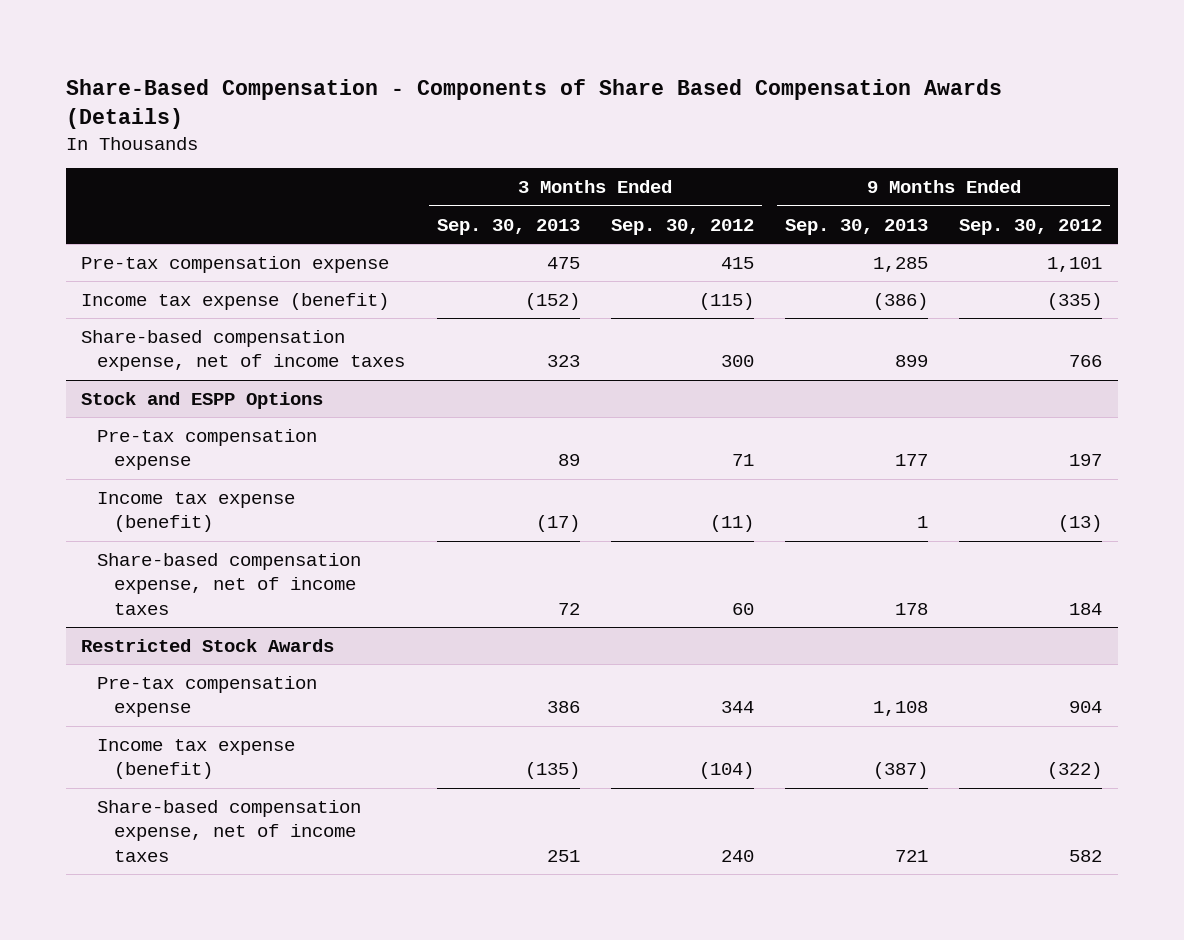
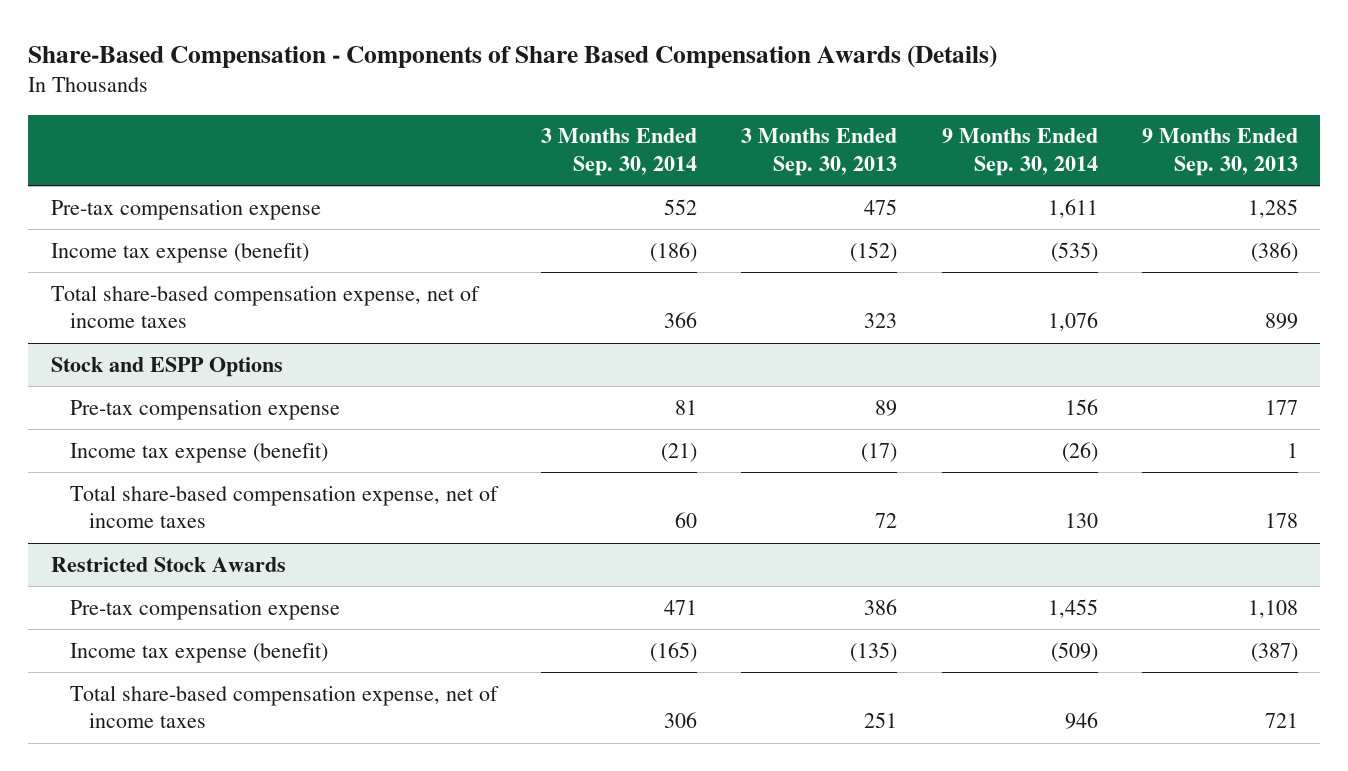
- | 3 Months Ended Sep. 30, 2013 | 3 Months Ended Sep. 30, 2012 | 9 Months Ended Sep. 30, 2013 | 9 Months Ended Sep. 30, 2012
+ | 3 Months Ended Sep. 30, 2014 | 3 Months Ended Sep. 30, 2013 | 9 Months Ended Sep. 30, 2014 | 9 Months Ended Sep. 30, 2013
- Share-based compensation expense, net of income taxes | 323 | 300 | 899 | 766
+ Total share-based compensation expense, net of income taxes | 366 | 323 | 1,076 | 899
@ Stock and ESPP Options
- Share-based compensation expense, net of income taxes | 72 | 60 | 178 | 184
+ Total share-based compensation expense, net of income taxes | 60 | 72 | 130 | 178
@ Restricted Stock Awards
- Share-based compensation expense, net of income taxes | 251 | 240 | 721 | 582
+ Total share-based compensation expense, net of income taxes | 306 | 251 | 946 | 721

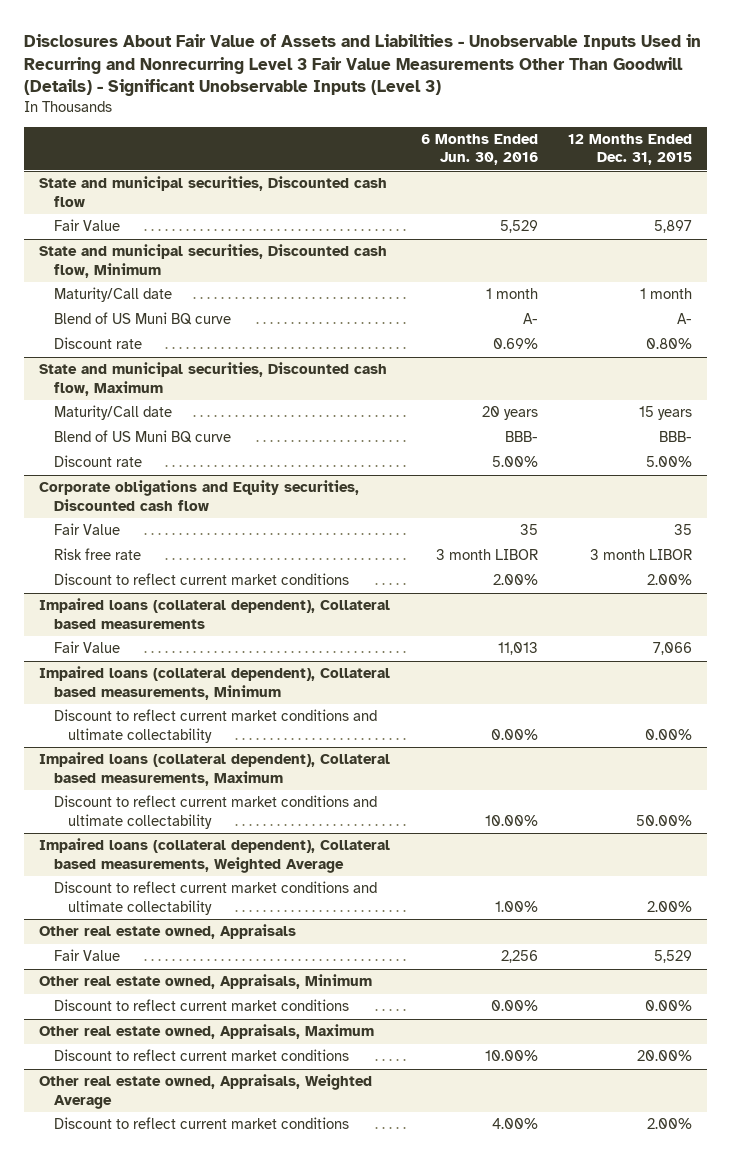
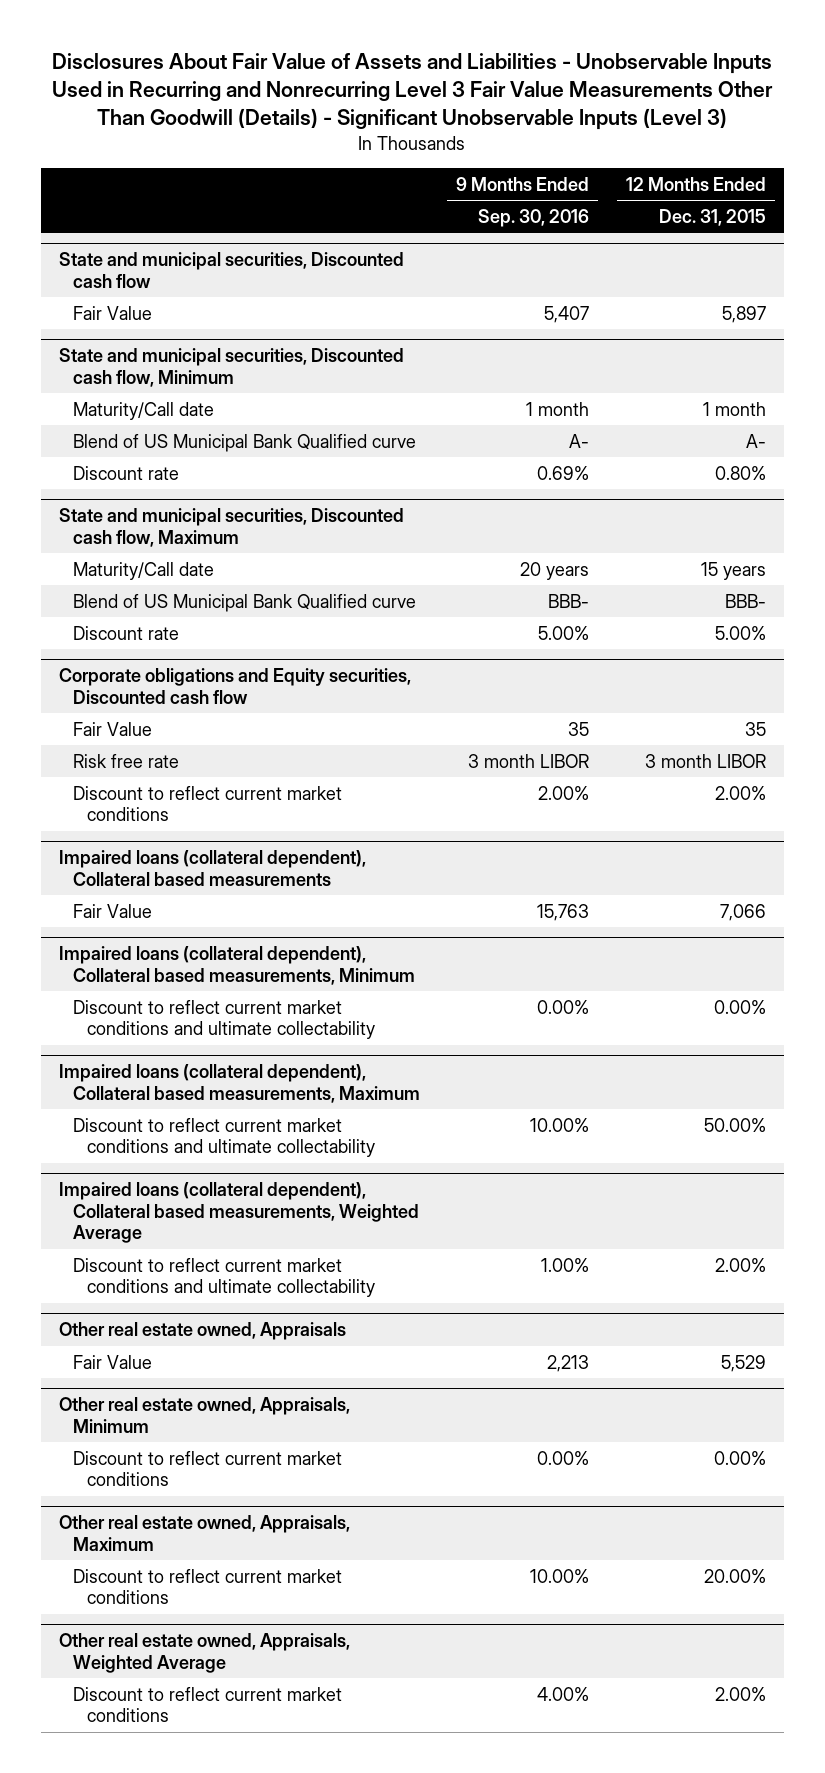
- | 6 Months Ended Jun. 30, 2016 | 12 Months Ended Dec. 31, 2015
+ | 9 Months Ended Sep. 30, 2016 | 12 Months Ended Dec. 31, 2015
@ State and municipal securities, Discounted cash flow, Minimum
- Blend of US Muni BQ curve | A- | A-
+ Blend of US Municipal Bank Qualified curve | A- | A-
@ State and municipal securities, Discounted cash flow, Maximum
- Blend of US Muni BQ curve | BBB- | BBB-
+ Blend of US Municipal Bank Qualified curve | BBB- | BBB-

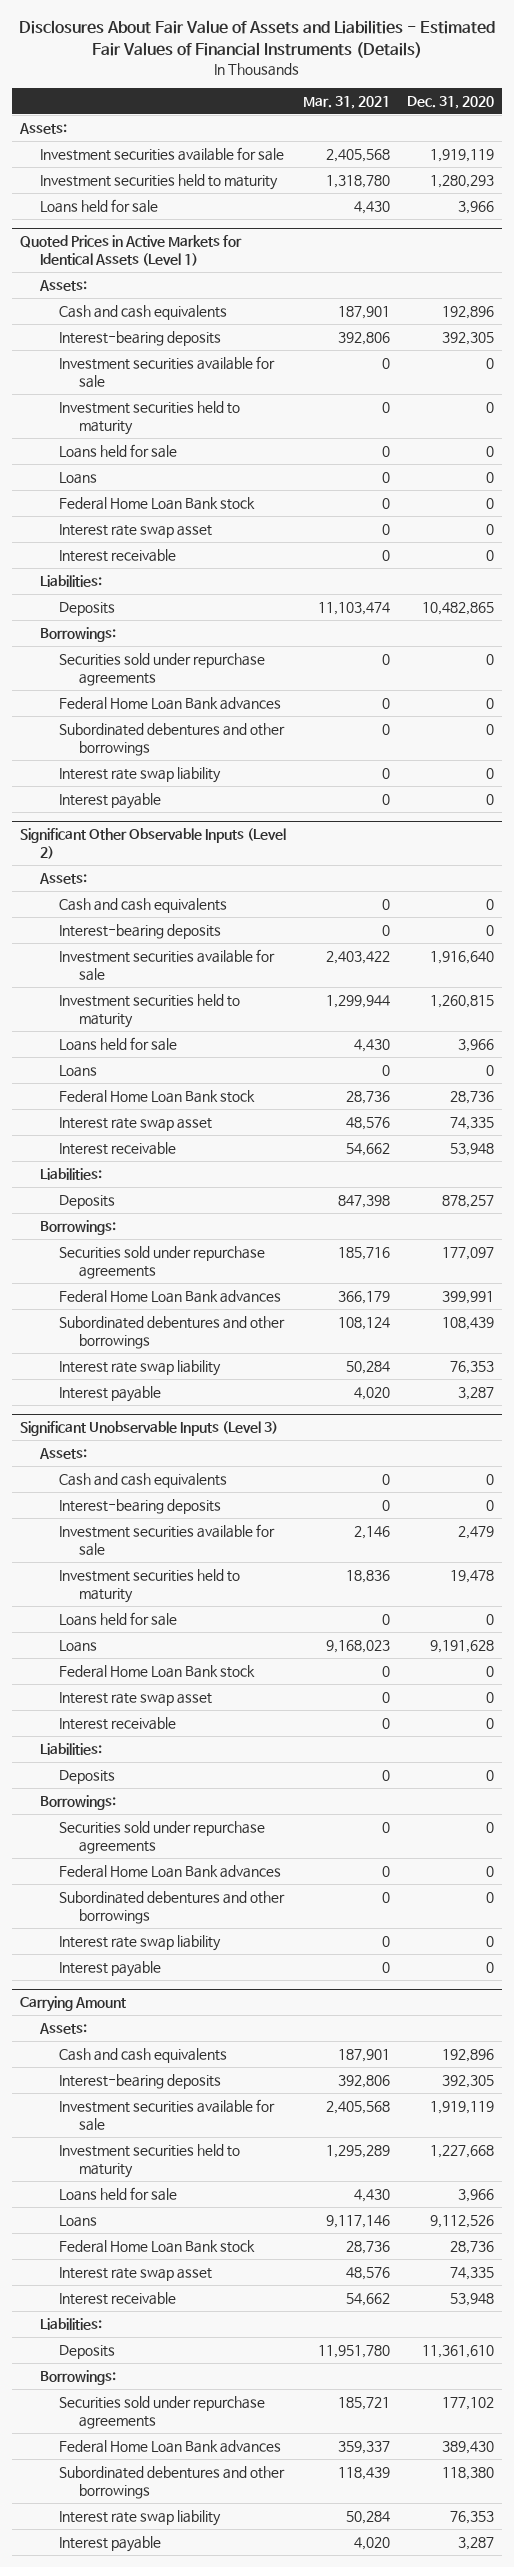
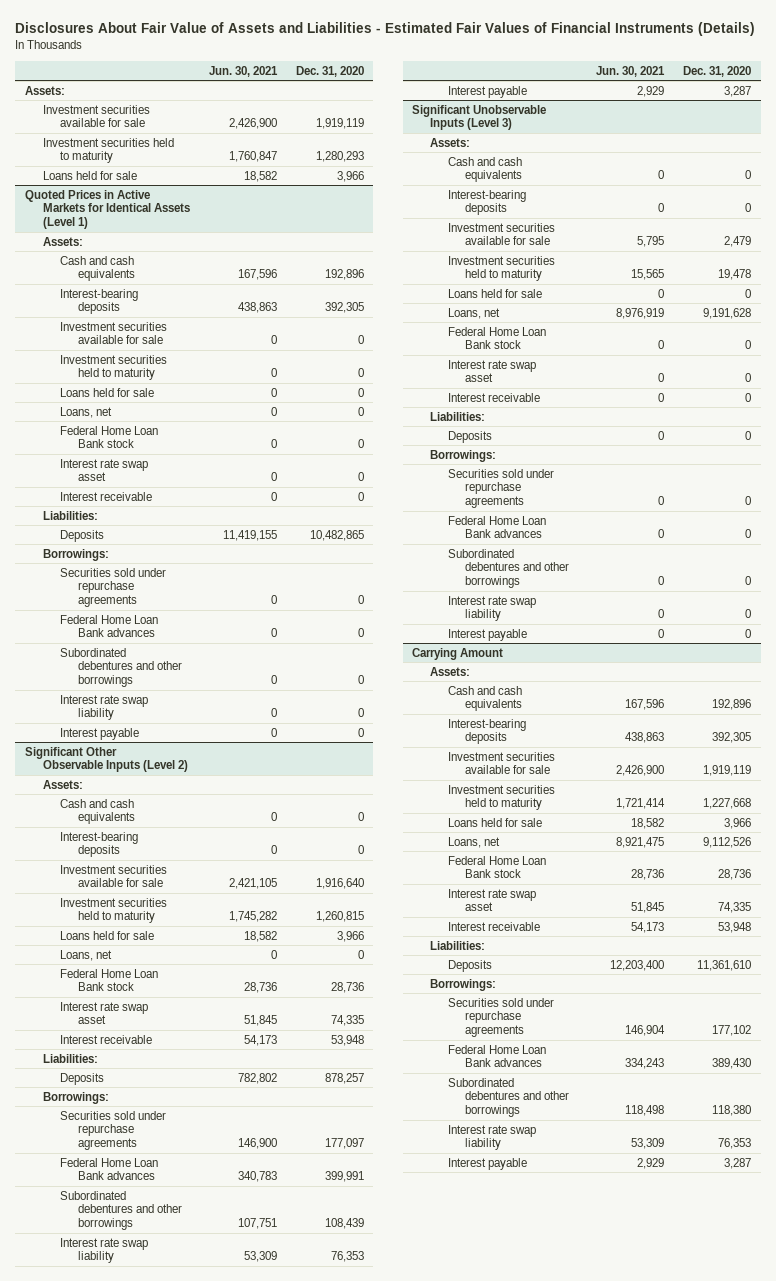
- | Mar. 31, 2021 | Dec. 31, 2020
+ | Jun. 30, 2021 | Dec. 31, 2020
@ Quoted Prices in Active Markets for Identical Assets (Level 1)
- Loans | 0 | 0
+ Loans, net | 0 | 0
@ Significant Other Observable Inputs (Level 2)
- Loans | 0 | 0
+ Loans, net | 0 | 0
@ Significant Unobservable Inputs (Level 3)
- Loans | 9,168,023 | 9,191,628
+ Loans, net | 8,976,919 | 9,191,628
@ Carrying Amount
- Loans | 9,117,146 | 9,112,526
+ Loans, net | 8,921,475 | 9,112,526

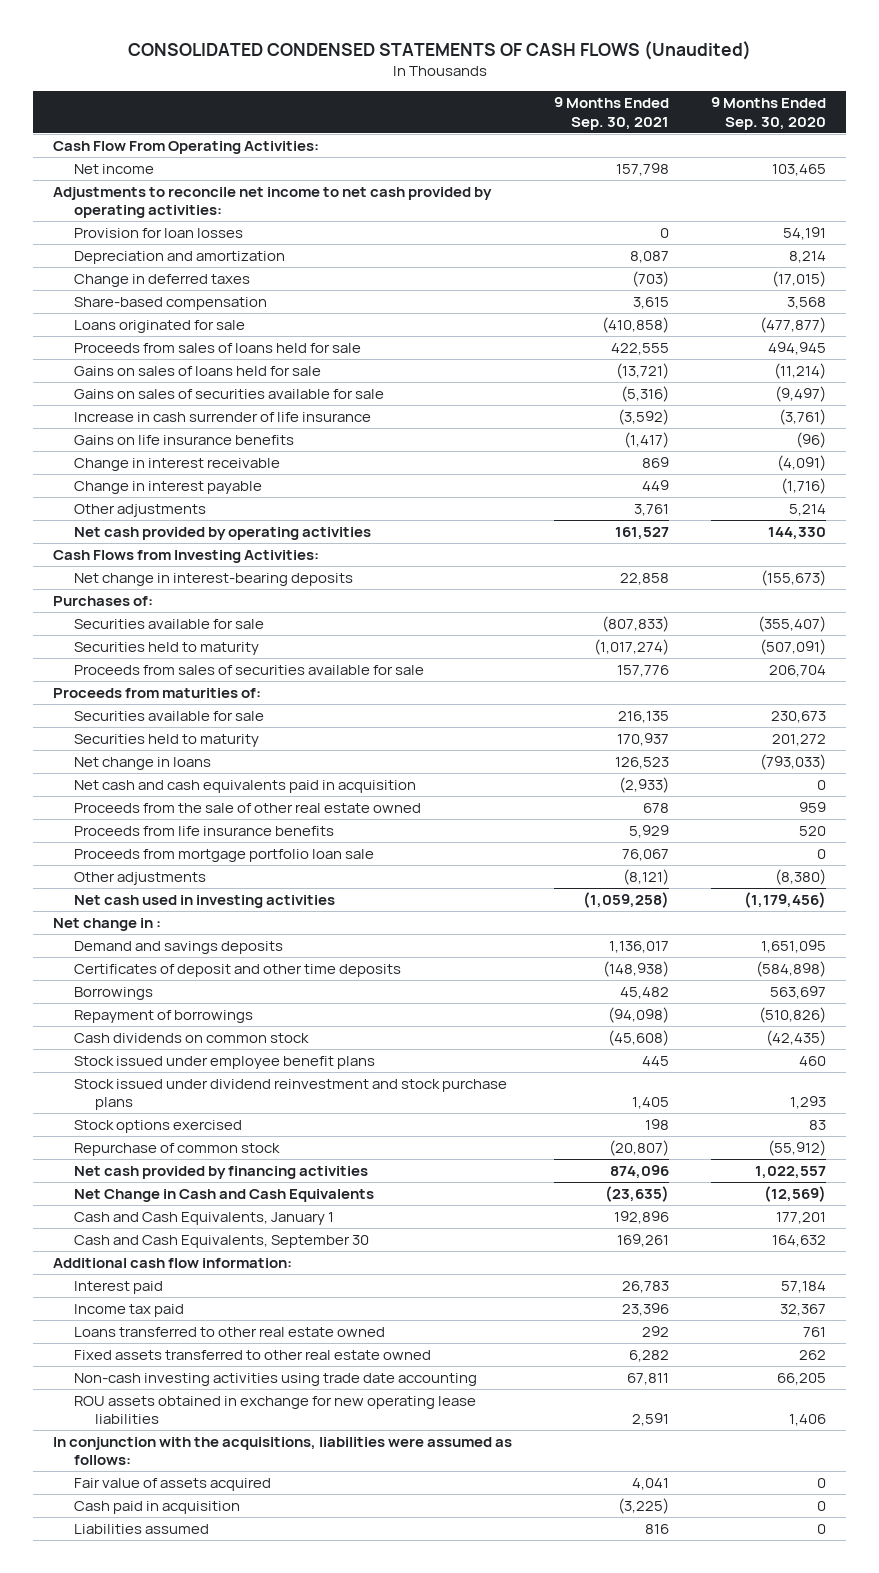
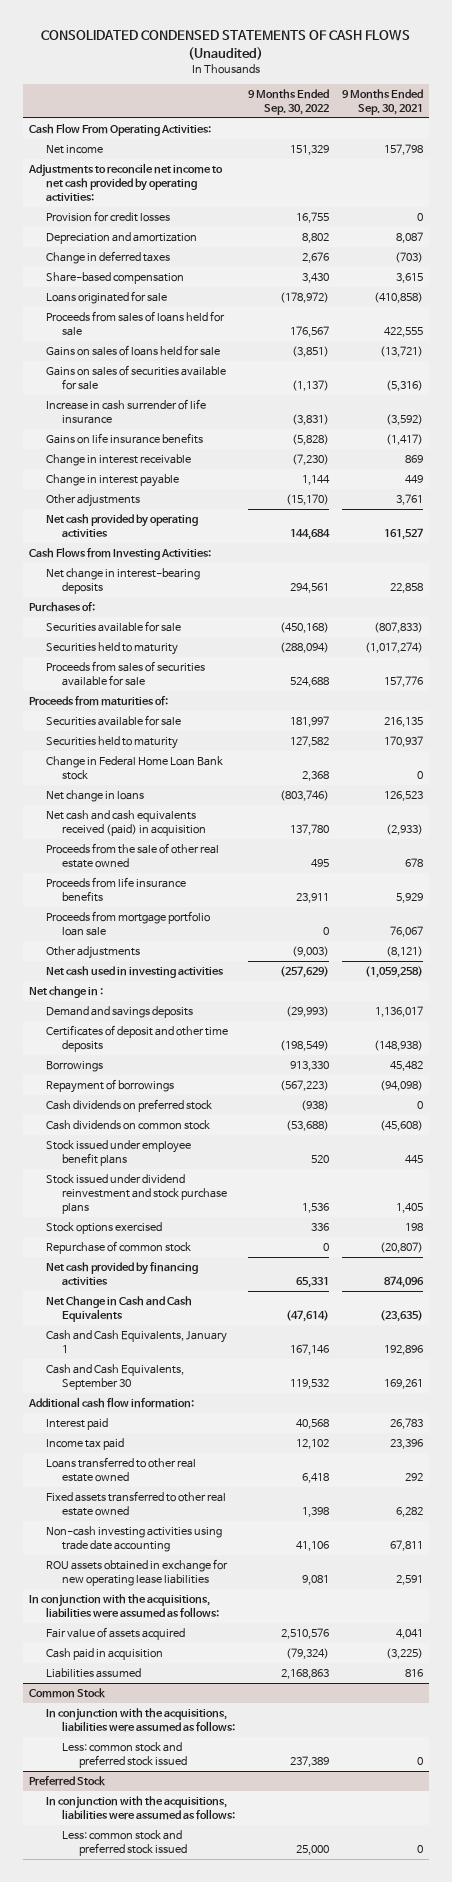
- | 9 Months Ended Sep. 30, 2021 | 9 Months Ended Sep. 30, 2020
+ | 9 Months Ended Sep. 30, 2022 | 9 Months Ended Sep. 30, 2021
- Provision for loan losses | 0 | 54,191
+ Provision for credit losses | 16,755 | 0
+ Change in Federal Home Loan Bank stock | 2,368 | 0
- Net cash and cash equivalents paid in acquisition | (2,933) | 0
+ Net cash and cash equivalents received (paid) in acquisition | 137,780 | (2,933)
+ Cash dividends on preferred stock | (938) | 0
+ Common Stock
+ In conjunction with the acquisitions, liabilities were assumed as follows:
+ Less: common stock and preferred stock issued | 237,389 | 0
+ Preferred Stock
+ In conjunction with the acquisitions, liabilities were assumed as follows:
+ Less: common stock and preferred stock issued | 25,000 | 0

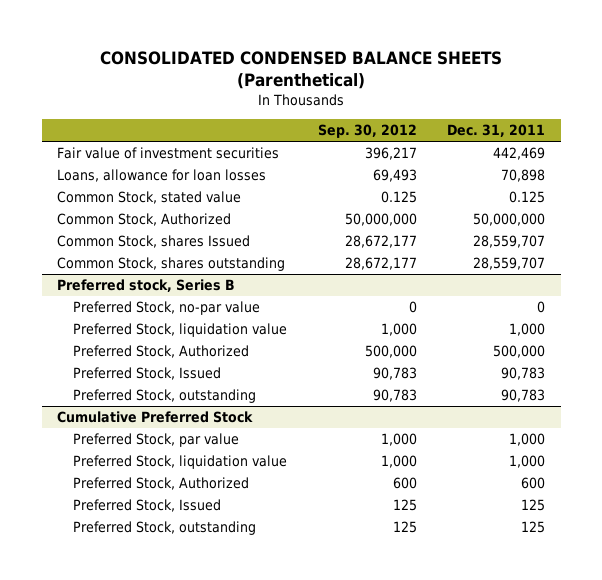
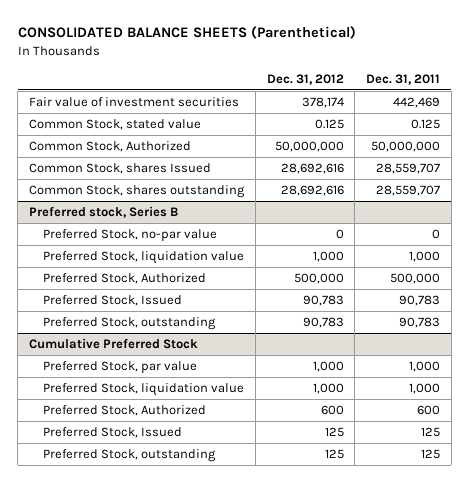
- CONSOLIDATED CONDENSED BALANCE SHEETS (Parenthetical)
+ CONSOLIDATED BALANCE SHEETS (Parenthetical)
- | Sep. 30, 2012 | Dec. 31, 2011
+ | Dec. 31, 2012 | Dec. 31, 2011
- Loans, allowance for loan losses | 69,493 | 70,898

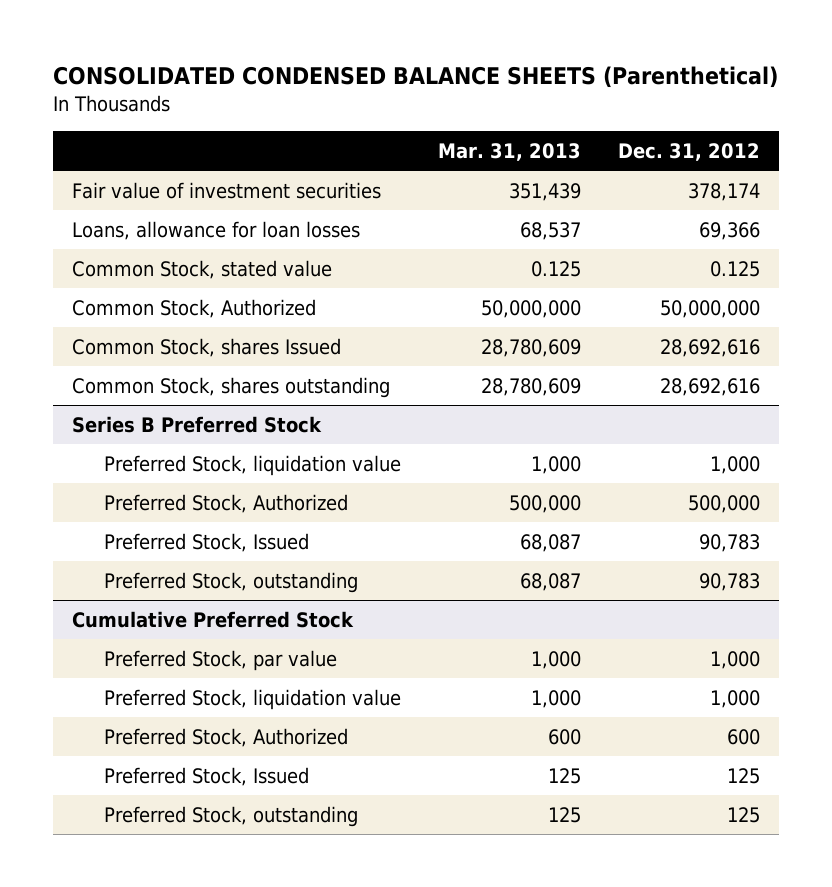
- CONSOLIDATED BALANCE SHEETS (Parenthetical)
+ CONSOLIDATED CONDENSED BALANCE SHEETS (Parenthetical)
- | Dec. 31, 2012 | Dec. 31, 2011
+ | Mar. 31, 2013 | Dec. 31, 2012
+ Loans, allowance for loan losses | 68,537 | 69,366
- Preferred stock, Series B
- Preferred Stock, no-par value | 0 | 0
+ Series B Preferred Stock

